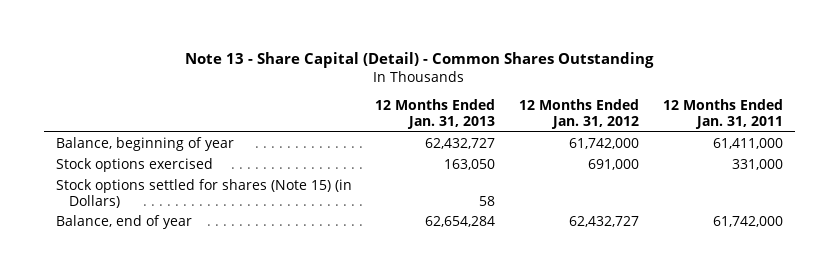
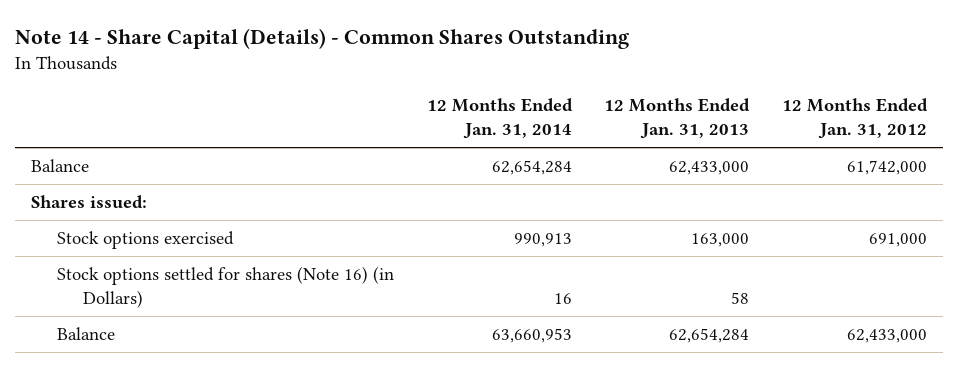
- Note 13 - Share Capital (Detail) - Common Shares Outstanding
+ Note 14 - Share Capital (Details) - Common Shares Outstanding
- | 12 Months Ended Jan. 31, 2013 | 12 Months Ended Jan. 31, 2012 | 12 Months Ended Jan. 31, 2011
+ | 12 Months Ended Jan. 31, 2014 | 12 Months Ended Jan. 31, 2013 | 12 Months Ended Jan. 31, 2012
- Balance, beginning of year | 62,432,727 | 61,742,000 | 61,411,000
- Stock options exercised | 163,050 | 691,000 | 331,000
- Stock options settled for shares (Note 15) (in Dollars) | 58 | |
- Balance, end of year | 62,654,284 | 62,432,727 | 61,742,000
+ Balance | 62,654,284 | 62,433,000 | 61,742,000
+ Shares issued:
+ Stock options exercised | 990,913 | 163,000 | 691,000
+ Stock options settled for shares (Note 16) (in Dollars) | 16 | 58 |
+ Balance | 63,660,953 | 62,654,284 | 62,433,000

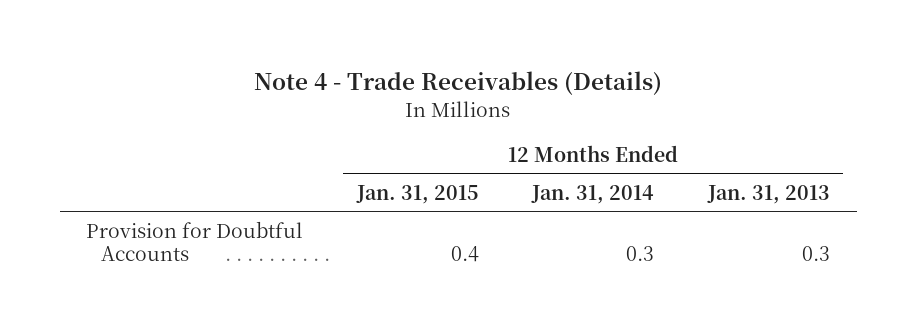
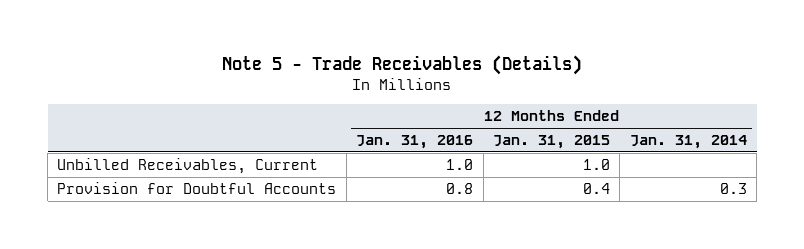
- Note 4 - Trade Receivables (Details)
+ Note 5 - Trade Receivables (Details)
- | 12 Months Ended Jan. 31, 2015 | 12 Months Ended Jan. 31, 2014 | 12 Months Ended Jan. 31, 2013
+ | 12 Months Ended Jan. 31, 2016 | 12 Months Ended Jan. 31, 2015 | 12 Months Ended Jan. 31, 2014
+ Unbilled Receivables, Current | 1.0 | 1.0 |

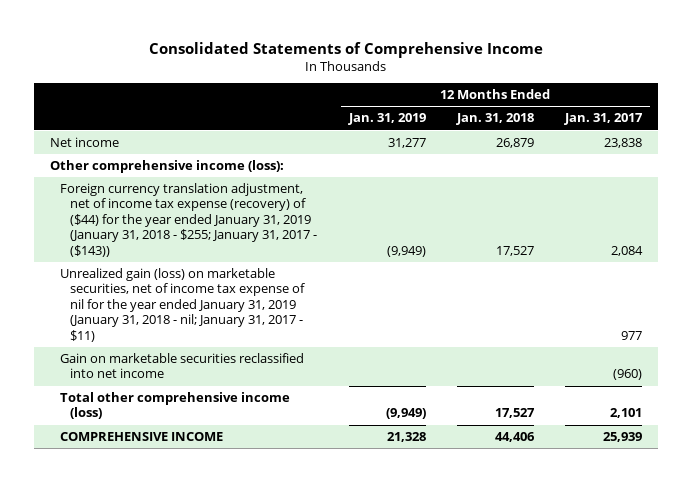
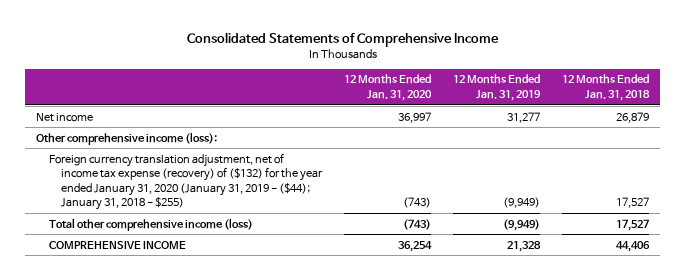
- | 12 Months Ended Jan. 31, 2019 | 12 Months Ended Jan. 31, 2018 | 12 Months Ended Jan. 31, 2017
+ | 12 Months Ended Jan. 31, 2020 | 12 Months Ended Jan. 31, 2019 | 12 Months Ended Jan. 31, 2018
- Foreign currency translation adjustment, net of income tax expense (recovery) of ($44) for the year ended January 31, 2019 (January 31, 2018 - $255; January 31, 2017 - ($143)) | (9,949) | 17,527 | 2,084
- Unrealized gain (loss) on marketable securities, net of income tax expense of nil for the year ended January 31, 2019 (January 31, 2018 - nil; January 31, 2017 - $11) | | | 977
- Gain on marketable securities reclassified into net income | | | (960)
+ Foreign currency translation adjustment, net of income tax expense (recovery) of ($132) for the year ended January 31, 2020 (January 31, 2019 - ($44); January 31, 2018 - $255) | (743) | (9,949) | 17,527

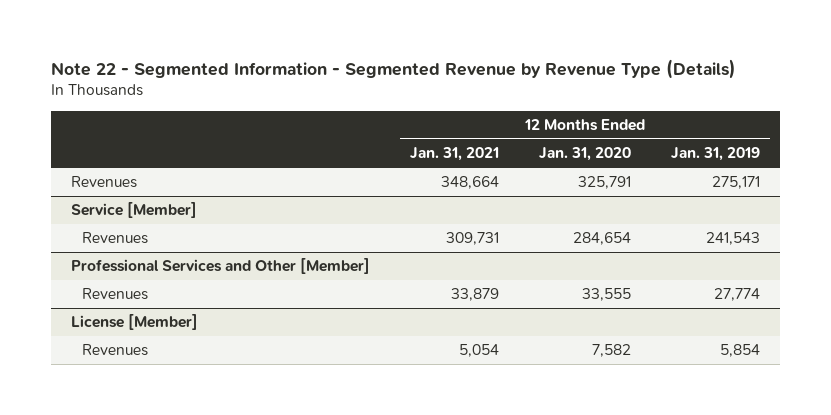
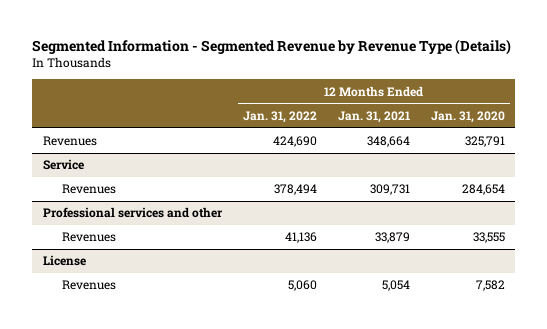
- Note 22 - Segmented Information - Segmented Revenue by Revenue Type (Details)
+ Segmented Information - Segmented Revenue by Revenue Type (Details)
- | 12 Months Ended Jan. 31, 2021 | 12 Months Ended Jan. 31, 2020 | 12 Months Ended Jan. 31, 2019
+ | 12 Months Ended Jan. 31, 2022 | 12 Months Ended Jan. 31, 2021 | 12 Months Ended Jan. 31, 2020
- Service [Member]
+ Service
- Professional Services and Other [Member]
+ Professional services and other
- License [Member]
+ License

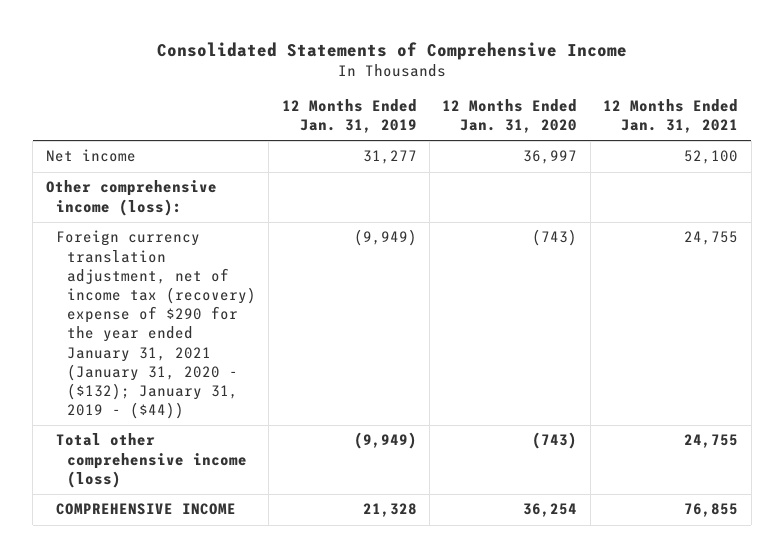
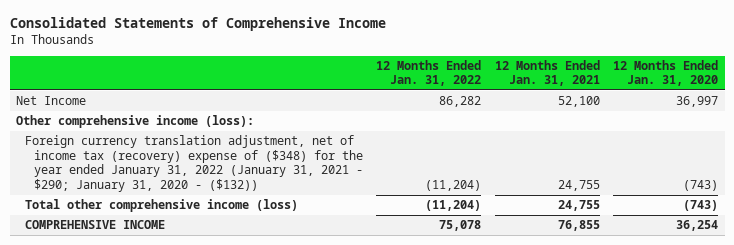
- | 12 Months Ended Jan. 31, 2019 | 12 Months Ended Jan. 31, 2020 | 12 Months Ended Jan. 31, 2021
+ | 12 Months Ended Jan. 31, 2022 | 12 Months Ended Jan. 31, 2021 | 12 Months Ended Jan. 31, 2020
- Net income | 31,277 | 36,997 | 52,100
+ Net Income | 86,282 | 52,100 | 36,997
- Foreign currency translation adjustment, net of income tax (recovery) expense of $290 for the year ended January 31, 2021 (January 31, 2020 - ($132); January 31, 2019 - ($44)) | (9,949) | (743) | 24,755
+ Foreign currency translation adjustment, net of income tax (recovery) expense of ($348) for the year ended January 31, 2022 (January 31, 2021 - $290; January 31, 2020 - ($132)) | (11,204) | 24,755 | (743)

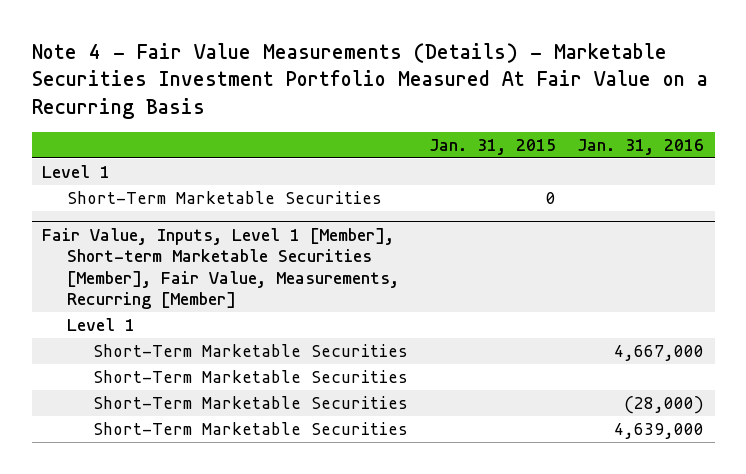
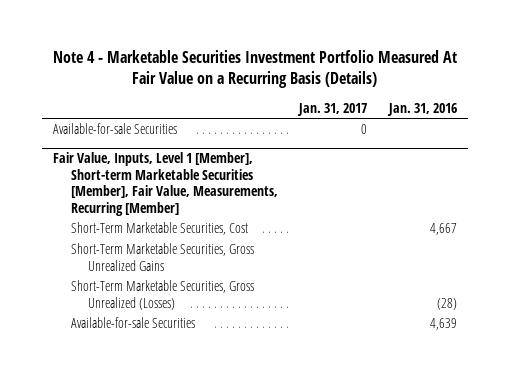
- Note 4 - Fair Value Measurements (Details) - Marketable Securities Investment Portfolio Measured At Fair Value on a Recurring Basis
+ Note 4 - Marketable Securities Investment Portfolio Measured At Fair Value on a Recurring Basis (Details)
- | Jan. 31, 2015 | Jan. 31, 2016
+ | Jan. 31, 2017 | Jan. 31, 2016
- Level 1
- Short-Term Marketable Securities | 0 |
+ Available-for-sale Securities | 0 |
@ Fair Value, Inputs, Level 1 [Member], Short-term Marketable Securities [Member], Fair Value, Measurements, Recurring [Member]
- Level 1
- Short-Term Marketable Securities | | 4,667,000
- Short-Term Marketable Securities
- Short-Term Marketable Securities | | (28,000)
- Short-Term Marketable Securities | | 4,639,000
+ Short-Term Marketable Securities, Cost | | 4,667
+ Short-Term Marketable Securities, Gross Unrealized Gains
+ Short-Term Marketable Securities, Gross Unrealized (Losses) | | (28)
+ Available-for-sale Securities | | 4,639

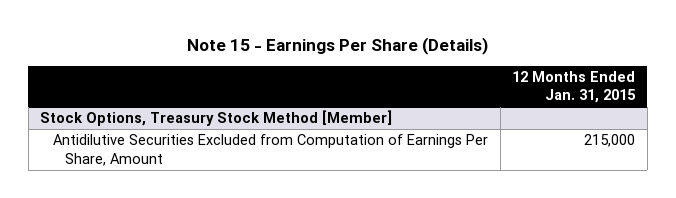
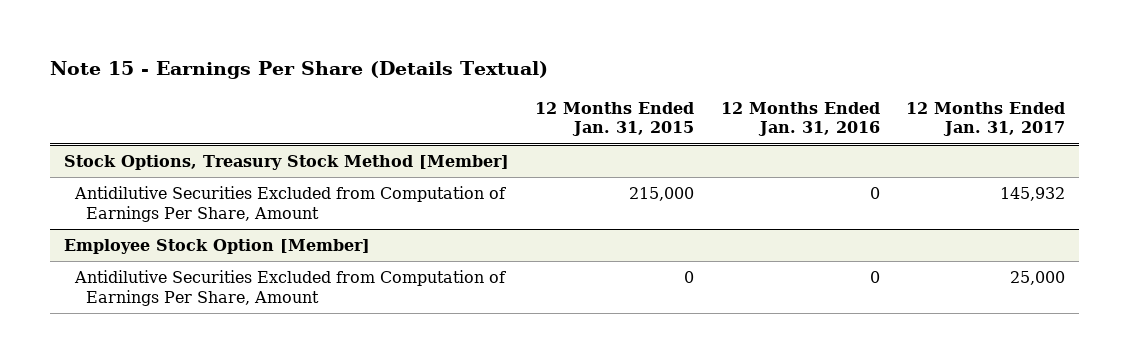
- Note 15 - Earnings Per Share (Details)
+ Note 15 - Earnings Per Share (Details Textual)
- | 12 Months Ended Jan. 31, 2015
+ | 12 Months Ended Jan. 31, 2015 | 12 Months Ended Jan. 31, 2016 | 12 Months Ended Jan. 31, 2017
+ Employee Stock Option [Member]
+ Antidilutive Securities Excluded from Computation of Earnings Per Share, Amount | 0 | 0 | 25,000

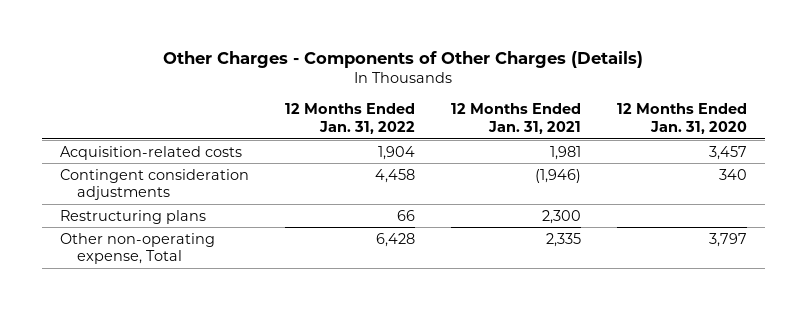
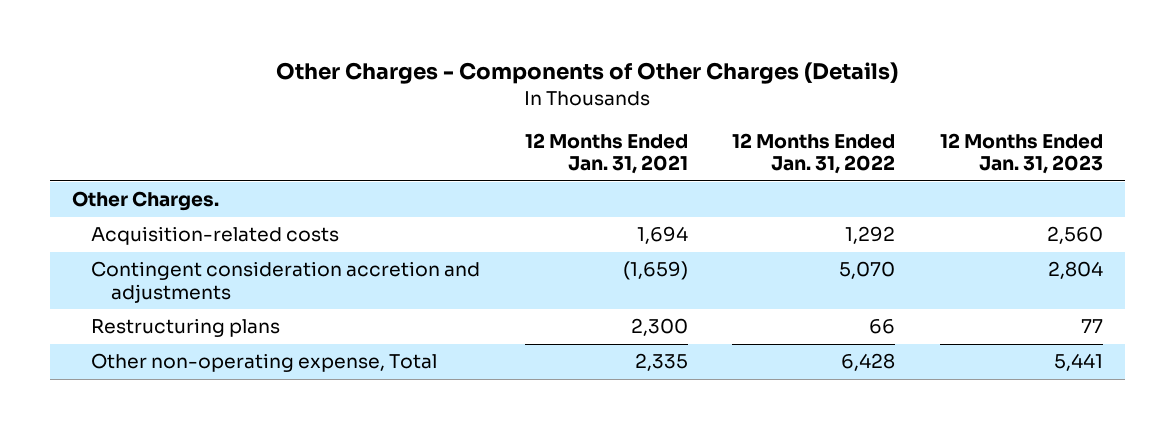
- | 12 Months Ended Jan. 31, 2022 | 12 Months Ended Jan. 31, 2021 | 12 Months Ended Jan. 31, 2020
+ | 12 Months Ended Jan. 31, 2021 | 12 Months Ended Jan. 31, 2022 | 12 Months Ended Jan. 31, 2023
- Acquisition-related costs | 1,904 | 1,981 | 3,457
- Contingent consideration adjustments | 4,458 | (1,946) | 340
+ Other Charges.
+ Acquisition-related costs | 1,694 | 1,292 | 2,560
+ Contingent consideration accretion and adjustments | (1,659) | 5,070 | 2,804

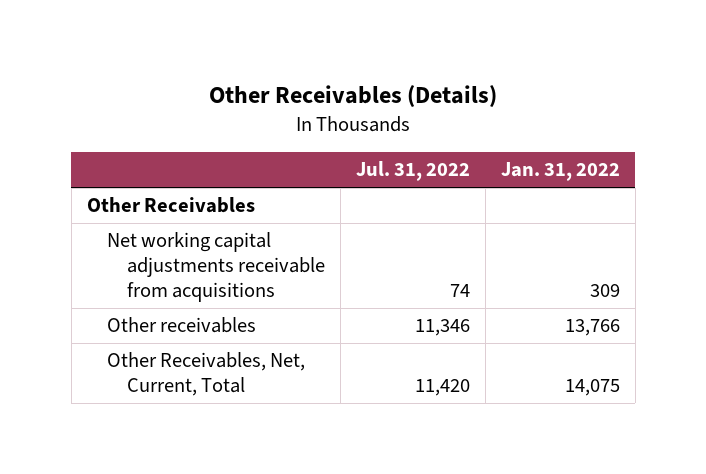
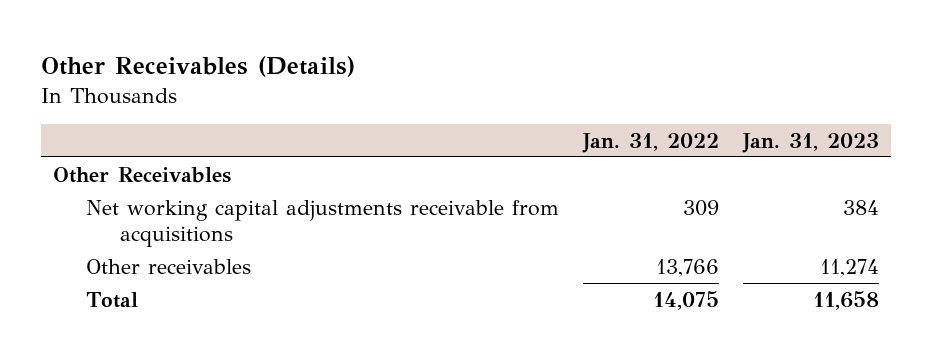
- | Jul. 31, 2022 | Jan. 31, 2022
+ | Jan. 31, 2022 | Jan. 31, 2023
- Other Receivables, Net, Current, Total | 11,420 | 14,075
+ Total | 14,075 | 11,658

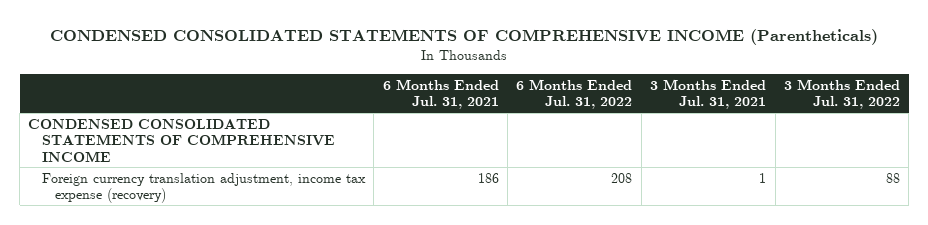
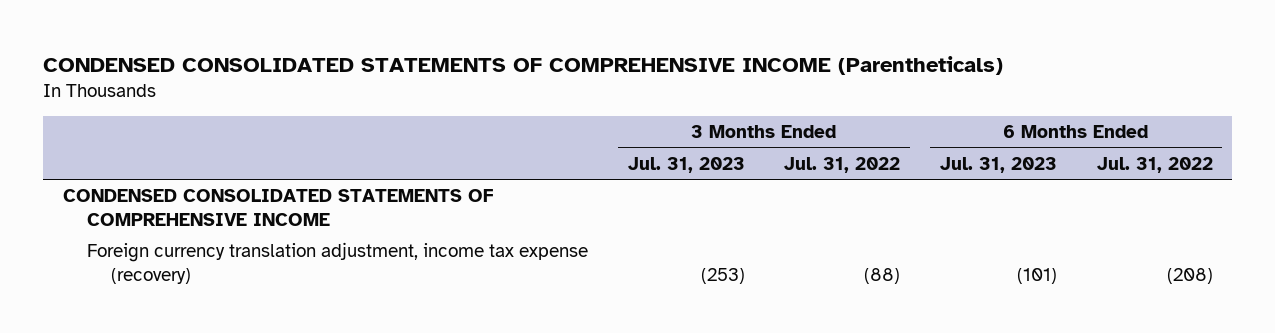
- | 6 Months Ended Jul. 31, 2021 | 6 Months Ended Jul. 31, 2022 | 3 Months Ended Jul. 31, 2021 | 3 Months Ended Jul. 31, 2022
+ | 3 Months Ended Jul. 31, 2023 | 3 Months Ended Jul. 31, 2022 | 6 Months Ended Jul. 31, 2023 | 6 Months Ended Jul. 31, 2022
- Foreign currency translation adjustment, income tax expense (recovery) | 186 | 208 | 1 | 88
+ Foreign currency translation adjustment, income tax expense (recovery) | (253) | (88) | (101) | (208)

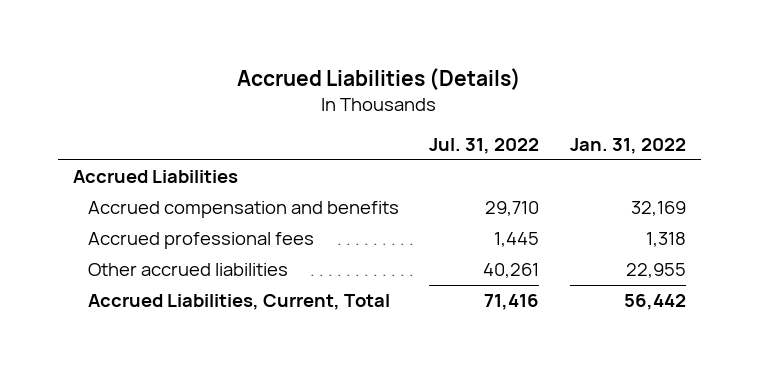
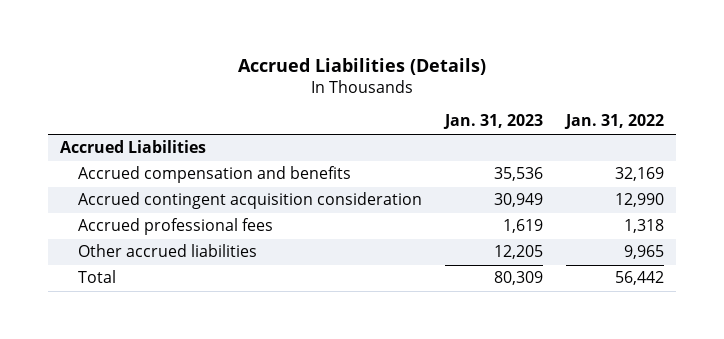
- | Jul. 31, 2022 | Jan. 31, 2022
+ | Jan. 31, 2023 | Jan. 31, 2022
+ Accrued contingent acquisition consideration | 30,949 | 12,990
- Other accrued liabilities | 40,261 | 22,955
- Accrued Liabilities, Current, Total | 71,416 | 56,442
+ Other accrued liabilities | 12,205 | 9,965
+ Total | 80,309 | 56,442

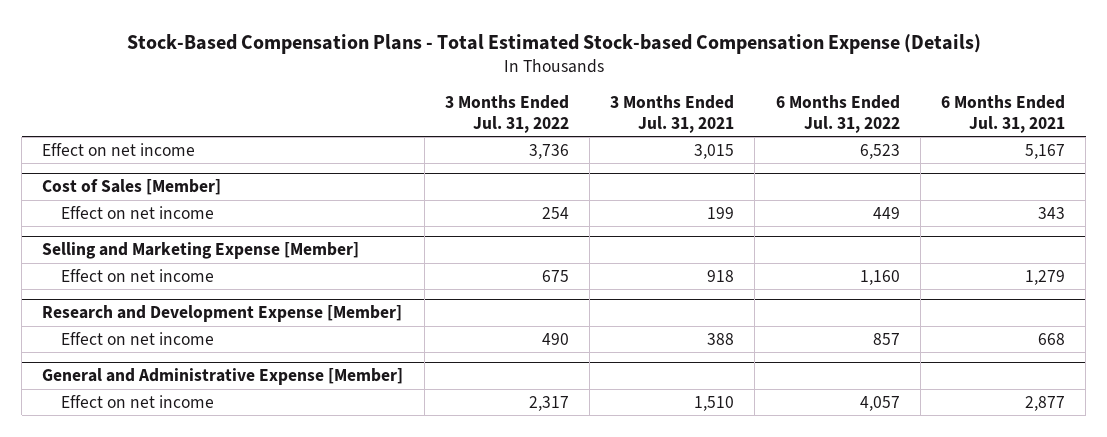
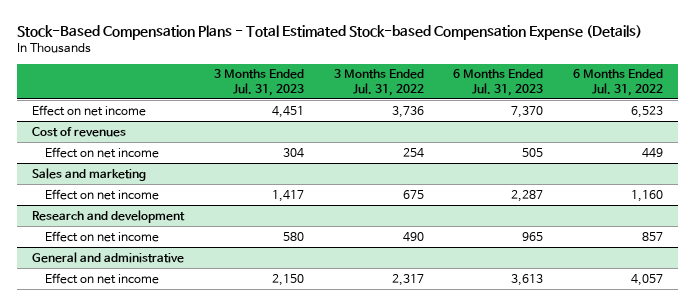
- | 3 Months Ended Jul. 31, 2022 | 3 Months Ended Jul. 31, 2021 | 6 Months Ended Jul. 31, 2022 | 6 Months Ended Jul. 31, 2021
+ | 3 Months Ended Jul. 31, 2023 | 3 Months Ended Jul. 31, 2022 | 6 Months Ended Jul. 31, 2023 | 6 Months Ended Jul. 31, 2022
- Cost of Sales [Member]
+ Cost of revenues
- Selling and Marketing Expense [Member]
+ Sales and marketing
- Research and Development Expense [Member]
+ Research and development
- General and Administrative Expense [Member]
+ General and administrative

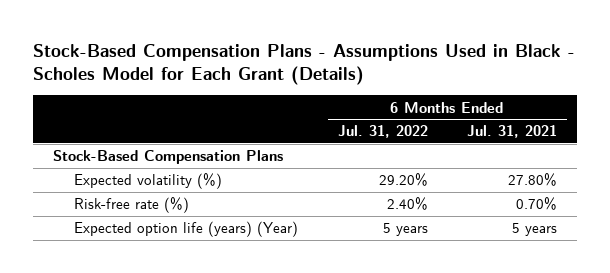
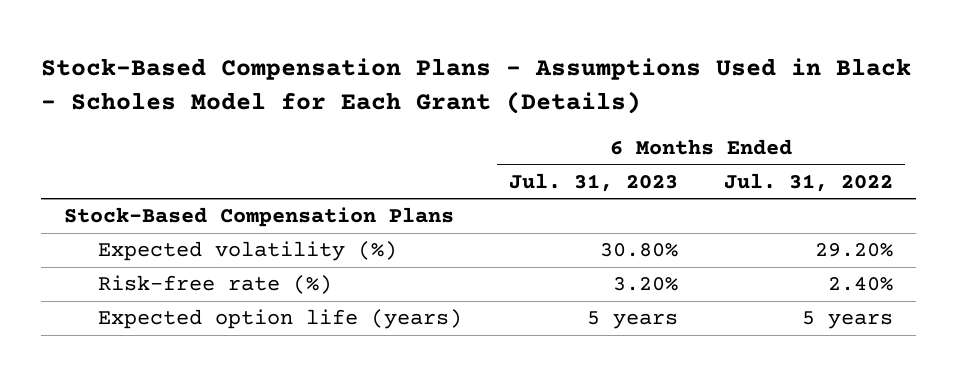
- | 6 Months Ended Jul. 31, 2022 | 6 Months Ended Jul. 31, 2021
+ | 6 Months Ended Jul. 31, 2023 | 6 Months Ended Jul. 31, 2022
- Expected option life (years) (Year) | 5 years | 5 years
+ Expected option life (years) | 5 years | 5 years

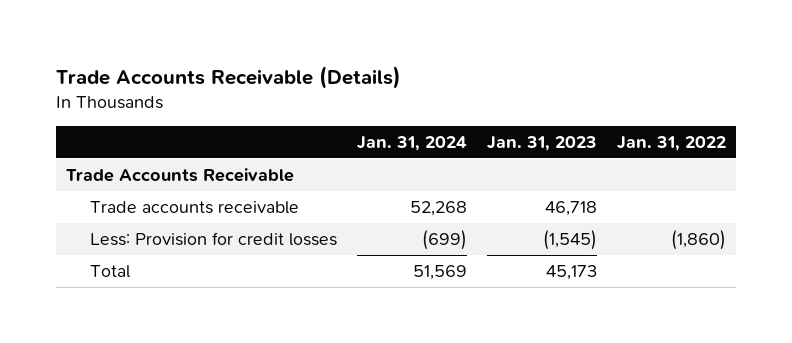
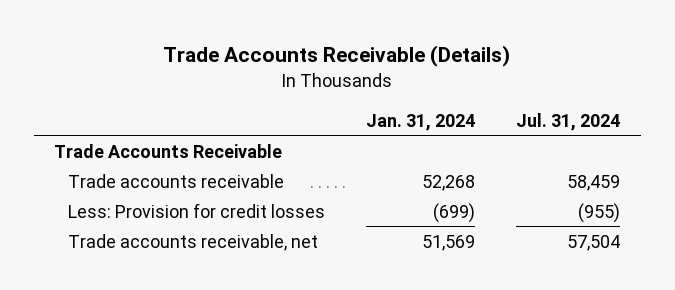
- | Jan. 31, 2024 | Jan. 31, 2023 | Jan. 31, 2022
+ | Jan. 31, 2024 | Jul. 31, 2024
- Total | 51,569 | 45,173 |
+ Trade accounts receivable, net | 51,569 | 57,504

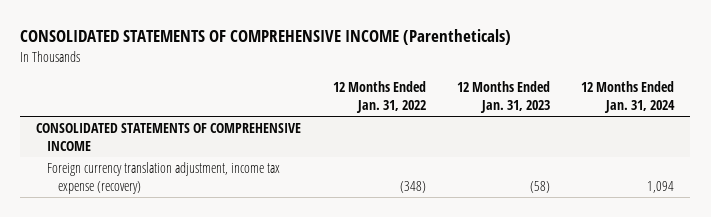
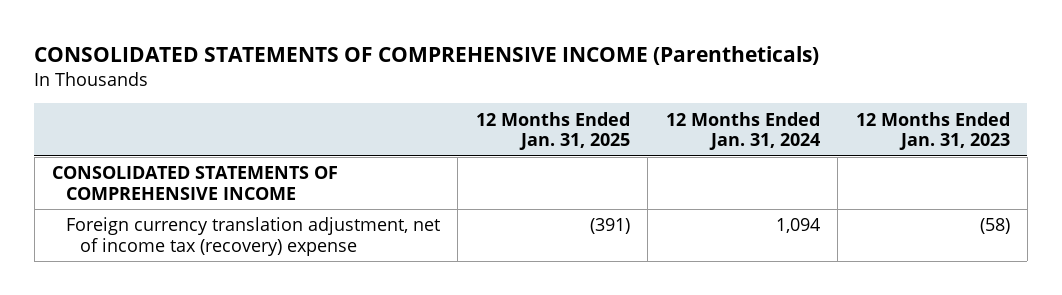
- | 12 Months Ended Jan. 31, 2022 | 12 Months Ended Jan. 31, 2023 | 12 Months Ended Jan. 31, 2024
+ | 12 Months Ended Jan. 31, 2025 | 12 Months Ended Jan. 31, 2024 | 12 Months Ended Jan. 31, 2023
- Foreign currency translation adjustment, income tax expense (recovery) | (348) | (58) | 1,094
+ Foreign currency translation adjustment, net of income tax (recovery) expense | (391) | 1,094 | (58)

